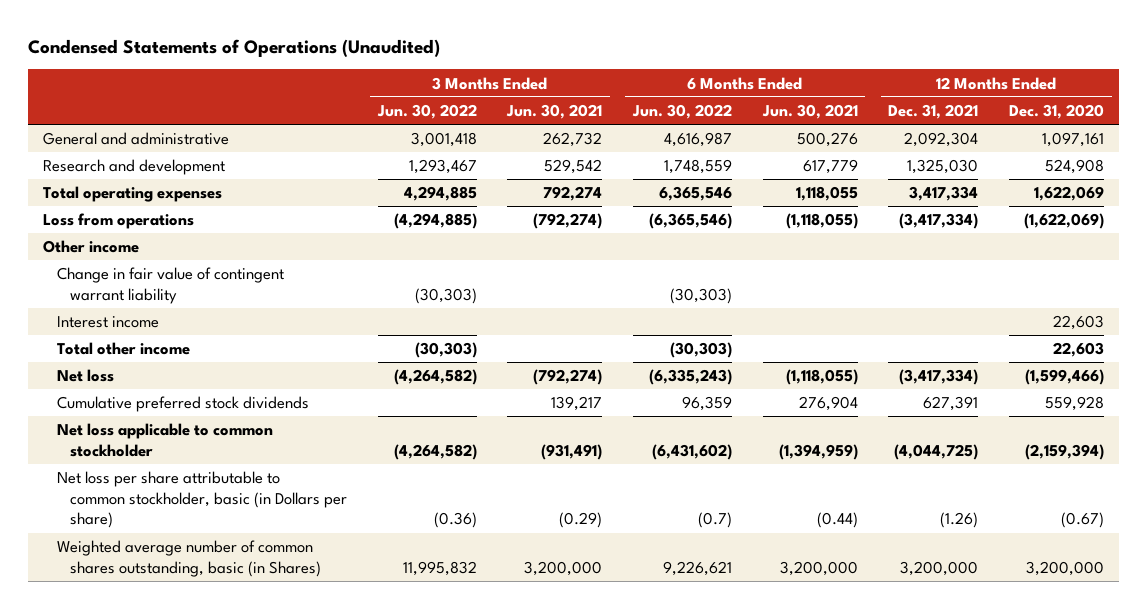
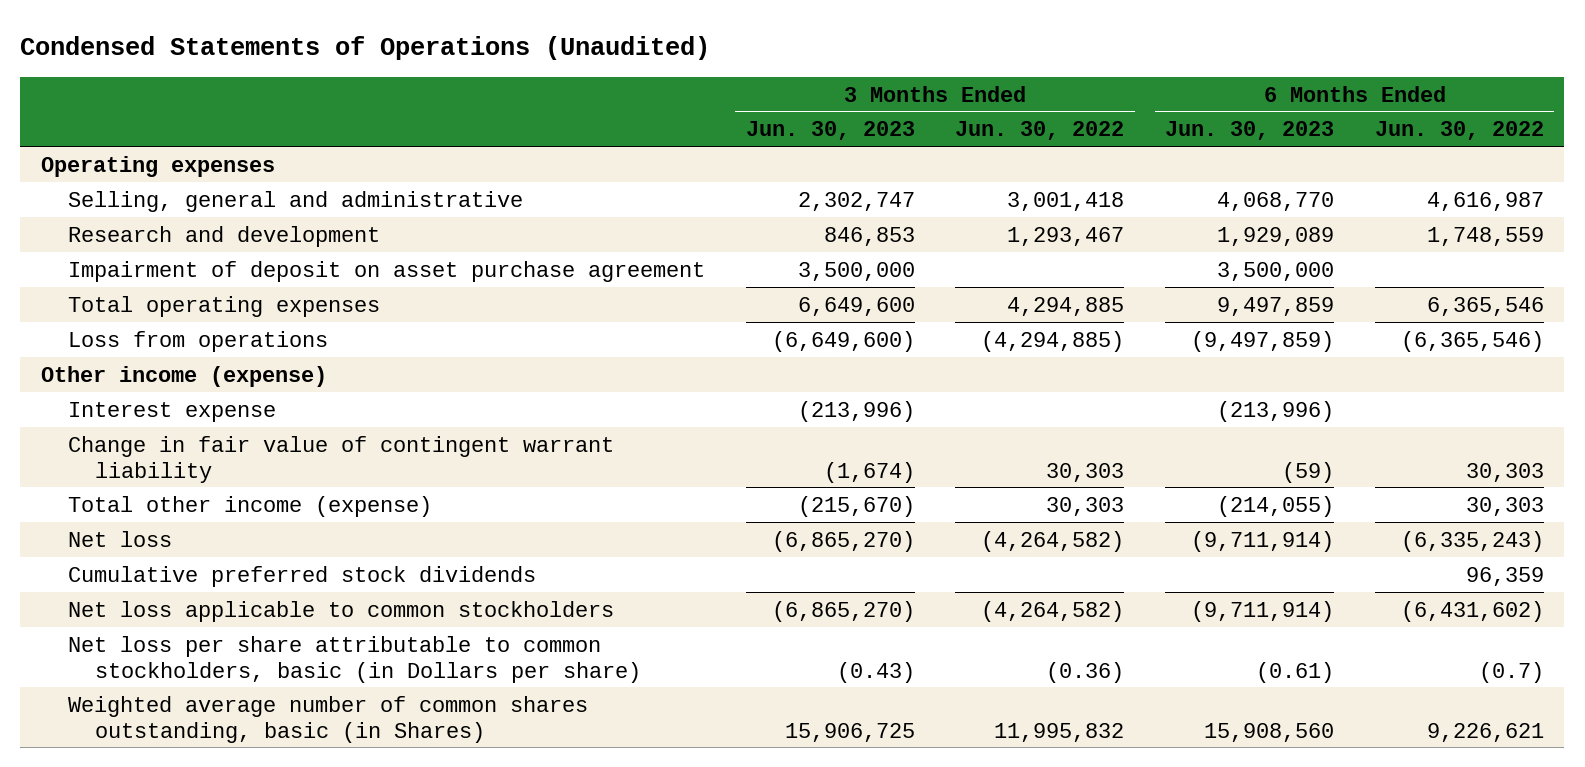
- | 3 Months Ended Jun. 30, 2022 | 3 Months Ended Jun. 30, 2021 | 6 Months Ended Jun. 30, 2022 | 6 Months Ended Jun. 30, 2021 | 12 Months Ended Dec. 31, 2021 | 12 Months Ended Dec. 31, 2020
+ | 3 Months Ended Jun. 30, 2023 | 3 Months Ended Jun. 30, 2022 | 6 Months Ended Jun. 30, 2023 | 6 Months Ended Jun. 30, 2022
- General and administrative | 3,001,418 | 262,732 | 4,616,987 | 500,276 | 2,092,304 | 1,097,161
+ Operating expenses
+ Selling, general and administrative | 2,302,747 | 3,001,418 | 4,068,770 | 4,616,987
+ Impairment of deposit on asset purchase agreement | 3,500,000 | | 3,500,000 |
- Other income
- Change in fair value of contingent warrant liability | (30,303) | | (30,303) | | |
- Interest income | | | | | | 22,603
- Total other income | (30,303) | | (30,303) | | | 22,603
+ Other income (expense)
+ Interest expense | (213,996) | | (213,996) |
+ Change in fair value of contingent warrant liability | (1,674) | 30,303 | (59) | 30,303
+ Total other income (expense) | (215,670) | 30,303 | (214,055) | 30,303
- Net loss applicable to common stockholder | (4,264,582) | (931,491) | (6,431,602) | (1,394,959) | (4,044,725) | (2,159,394)
- Net loss per share attributable to common stockholder, basic (in Dollars per share) | (0.36) | (0.29) | (0.7) | (0.44) | (1.26) | (0.67)
+ Net loss applicable to common stockholders | (6,865,270) | (4,264,582) | (9,711,914) | (6,431,602)
+ Net loss per share attributable to common stockholders, basic (in Dollars per share) | (0.43) | (0.36) | (0.61) | (0.7)

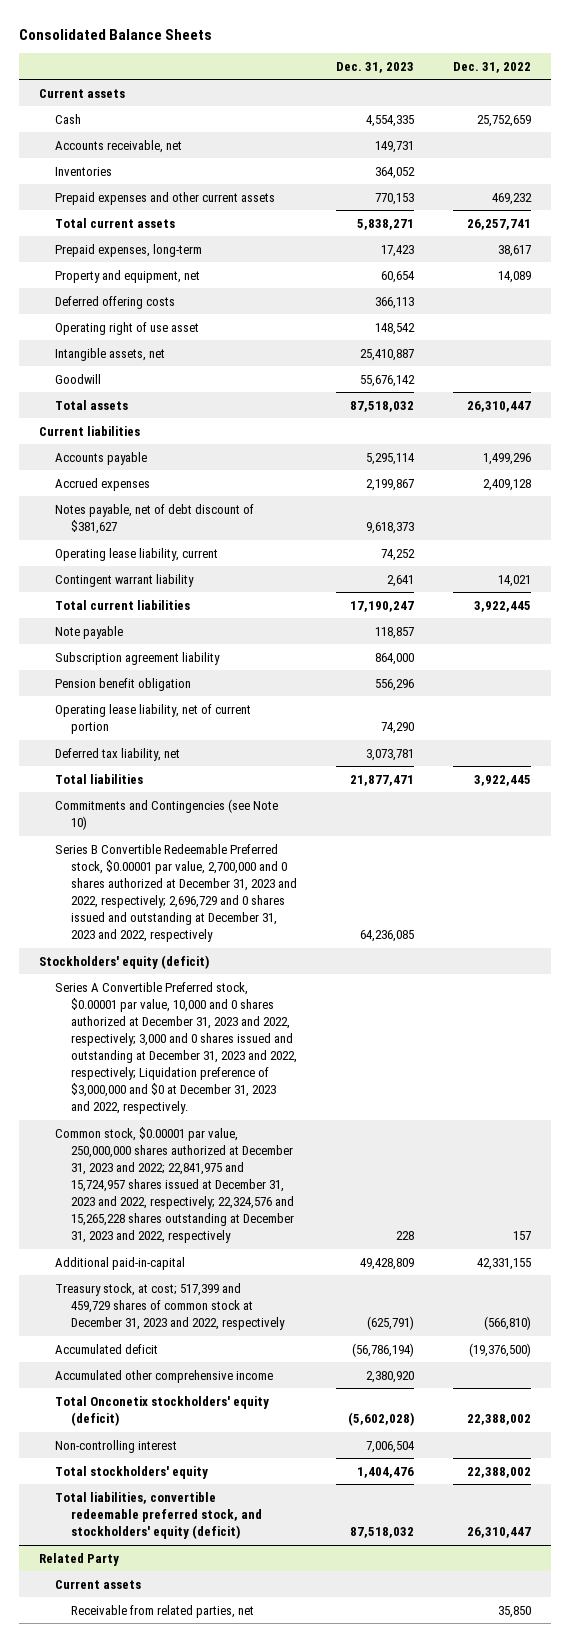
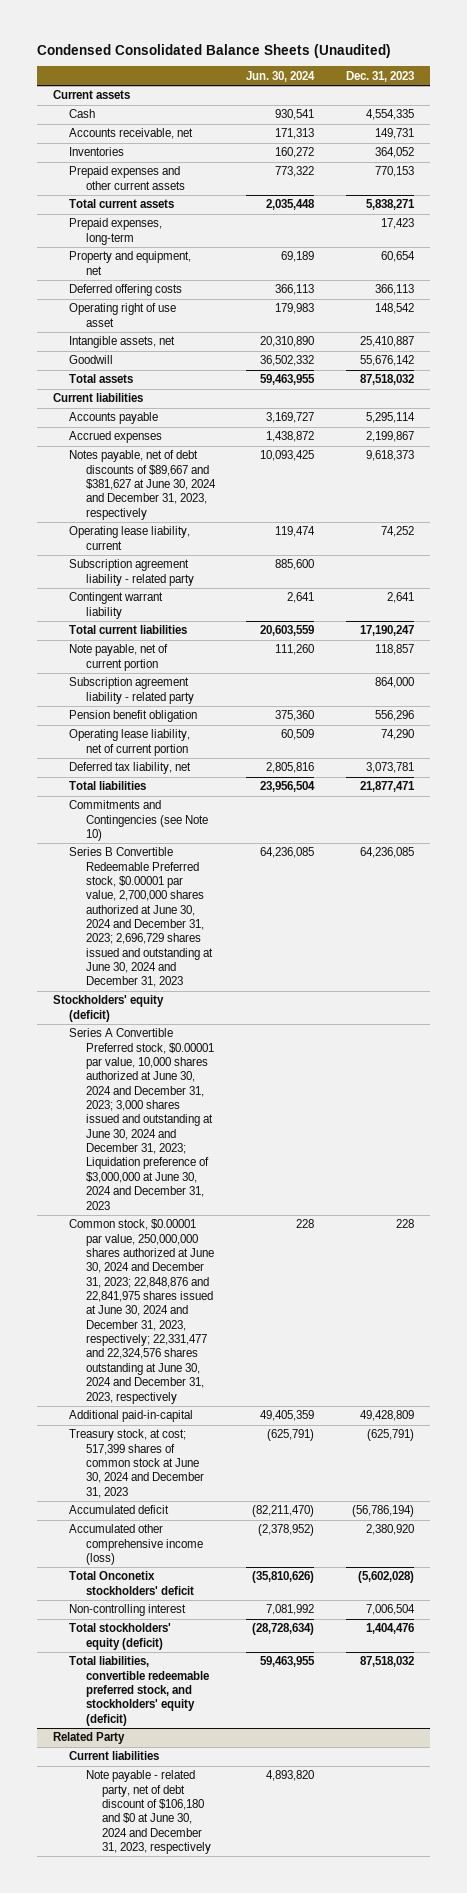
- Consolidated Balance Sheets
+ Condensed Consolidated Balance Sheets (Unaudited)
- | Dec. 31, 2023 | Dec. 31, 2022
+ | Jun. 30, 2024 | Dec. 31, 2023
- Notes payable, net of debt discount of $381,627 | 9,618,373 |
+ Notes payable, net of debt discounts of $89,667 and $381,627 at June 30, 2024 and December 31, 2023, respectively | 10,093,425 | 9,618,373
+ Subscription agreement liability - related party | 885,600 |
- Note payable | 118,857 |
- Subscription agreement liability | 864,000 |
+ Note payable, net of current portion | 111,260 | 118,857
+ Subscription agreement liability - related party | | 864,000
- Series B Convertible Redeemable Preferred stock, $0.00001 par value, 2,700,000 and 0 shares authorized at December 31, 2023 and 2022, respectively; 2,696,729 and 0 shares issued and outstanding at December 31, 2023 and 2022, respectively | 64,236,085 |
+ Series B Convertible Redeemable Preferred stock, $0.00001 par value, 2,700,000 shares authorized at June 30, 2024 and December 31, 2023; 2,696,729 shares issued and outstanding at June 30, 2024 and December 31, 2023 | 64,236,085 | 64,236,085
- Series A Convertible Preferred stock, $0.00001 par value, 10,000 and 0 shares authorized at December 31, 2023 and 2022, respectively; 3,000 and 0 shares issued and outstanding at December 31, 2023 and 2022, respectively; Liquidation preference of $3,000,000 and $0 at December 31, 2023 and 2022, respectively.
- Common stock, $0.00001 par value, 250,000,000 shares authorized at December 31, 2023 and 2022; 22,841,975 and 15,724,957 shares issued at December 31, 2023 and 2022, respectively; 22,324,576 and 15,265,228 shares outstanding at December 31, 2023 and 2022, respectively | 228 | 157
+ Series A Convertible Preferred stock, $0.00001 par value, 10,000 shares authorized at June 30, 2024 and December 31, 2023; 3,000 shares issued and outstanding at June 30, 2024 and December 31, 2023; Liquidation preference of $3,000,000 at June 30, 2024 and December 31, 2023
+ Common stock, $0.00001 par value, 250,000,000 shares authorized at June 30, 2024 and December 31, 2023; 22,848,876 and 22,841,975 shares issued at June 30, 2024 and December 31, 2023, respectively; 22,331,477 and 22,324,576 shares outstanding at June 30, 2024 and December 31, 2023, respectively | 228 | 228
- Treasury stock, at cost; 517,399 and 459,729 shares of common stock at December 31, 2023 and 2022, respectively | (625,791) | (566,810)
+ Treasury stock, at cost; 517,399 shares of common stock at June 30, 2024 and December 31, 2023 | (625,791) | (625,791)
- Accumulated other comprehensive income | 2,380,920 |
- Total Onconetix stockholders' equity (deficit) | (5,602,028) | 22,388,002
+ Accumulated other comprehensive income (loss) | (2,378,952) | 2,380,920
+ Total Onconetix stockholders' deficit | (35,810,626) | (5,602,028)
- Total stockholders' equity | 1,404,476 | 22,388,002
+ Total stockholders' equity (deficit) | (28,728,634) | 1,404,476
@ Related Party
- Current assets
- Receivable from related parties, net | | 35,850
+ Current liabilities
+ Note payable - related party, net of debt discount of $106,180 and $0 at June 30, 2024 and December 31, 2023, respectively | 4,893,820 |

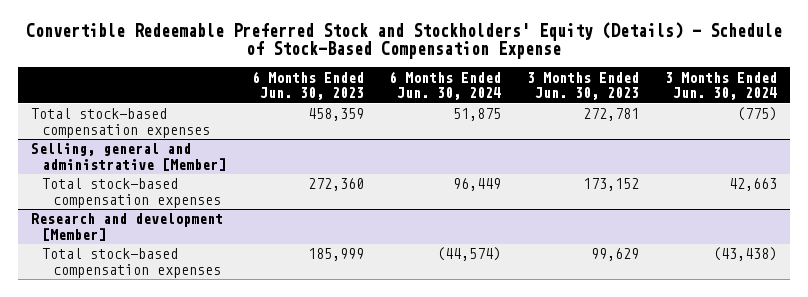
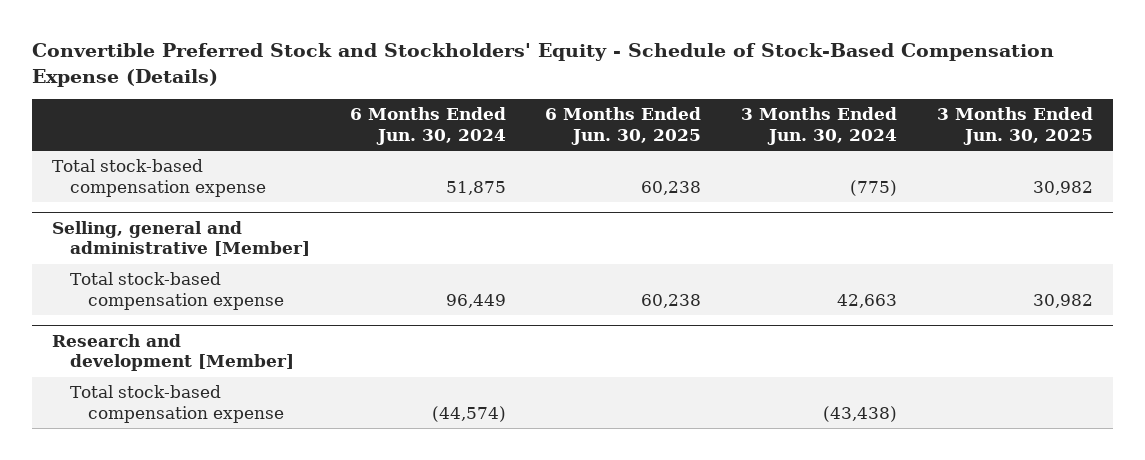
- Convertible Redeemable Preferred Stock and Stockholders' Equity (Details) - Schedule of Stock-Based Compensation Expense
+ Convertible Preferred Stock and Stockholders' Equity - Schedule of Stock-Based Compensation Expense (Details)
- | 6 Months Ended Jun. 30, 2023 | 6 Months Ended Jun. 30, 2024 | 3 Months Ended Jun. 30, 2023 | 3 Months Ended Jun. 30, 2024
+ | 6 Months Ended Jun. 30, 2024 | 6 Months Ended Jun. 30, 2025 | 3 Months Ended Jun. 30, 2024 | 3 Months Ended Jun. 30, 2025
- Total stock-based compensation expenses | 458,359 | 51,875 | 272,781 | (775)
+ Total stock-based compensation expense | 51,875 | 60,238 | (775) | 30,982
@ Selling, general and administrative [Member]
- Total stock-based compensation expenses | 272,360 | 96,449 | 173,152 | 42,663
+ Total stock-based compensation expense | 96,449 | 60,238 | 42,663 | 30,982
@ Research and development [Member]
- Total stock-based compensation expenses | 185,999 | (44,574) | 99,629 | (43,438)
+ Total stock-based compensation expense | (44,574) | | (43,438) |

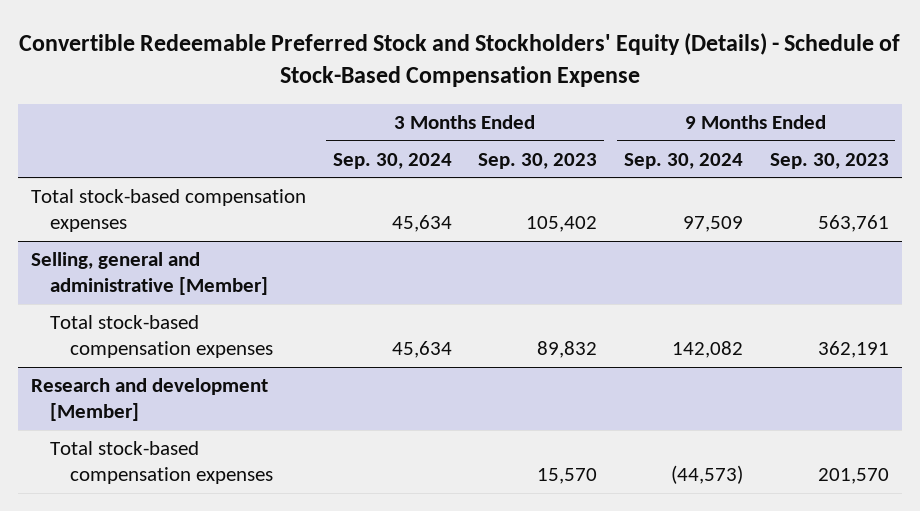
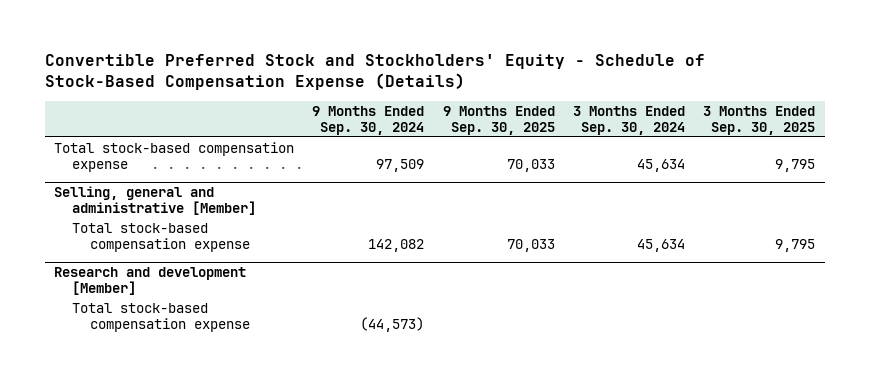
- Convertible Redeemable Preferred Stock and Stockholders' Equity (Details) - Schedule of Stock-Based Compensation Expense
+ Convertible Preferred Stock and Stockholders' Equity - Schedule of Stock-Based Compensation Expense (Details)
- | 3 Months Ended Sep. 30, 2024 | 3 Months Ended Sep. 30, 2023 | 9 Months Ended Sep. 30, 2024 | 9 Months Ended Sep. 30, 2023
+ | 9 Months Ended Sep. 30, 2024 | 9 Months Ended Sep. 30, 2025 | 3 Months Ended Sep. 30, 2024 | 3 Months Ended Sep. 30, 2025
- Total stock-based compensation expenses | 45,634 | 105,402 | 97,509 | 563,761
+ Total stock-based compensation expense | 97,509 | 70,033 | 45,634 | 9,795
@ Selling, general and administrative [Member]
- Total stock-based compensation expenses | 45,634 | 89,832 | 142,082 | 362,191
+ Total stock-based compensation expense | 142,082 | 70,033 | 45,634 | 9,795
@ Research and development [Member]
- Total stock-based compensation expenses | | 15,570 | (44,573) | 201,570
+ Total stock-based compensation expense | (44,573) | | |

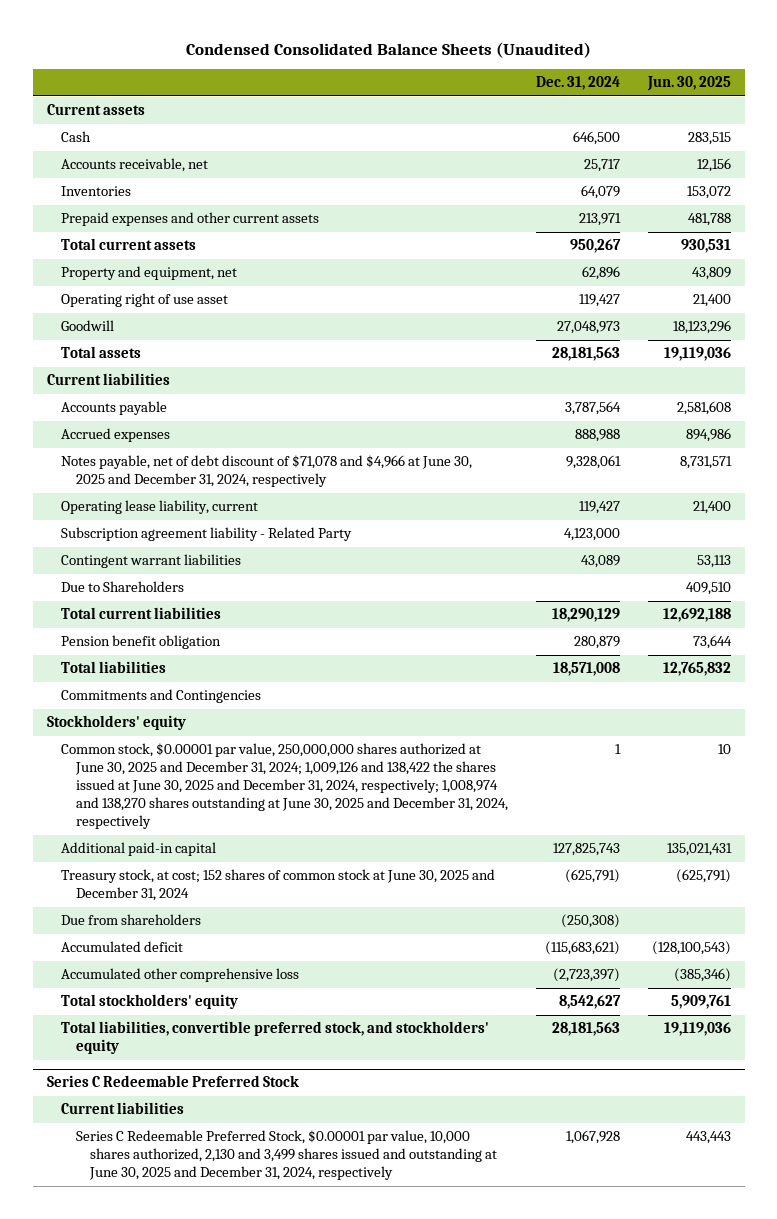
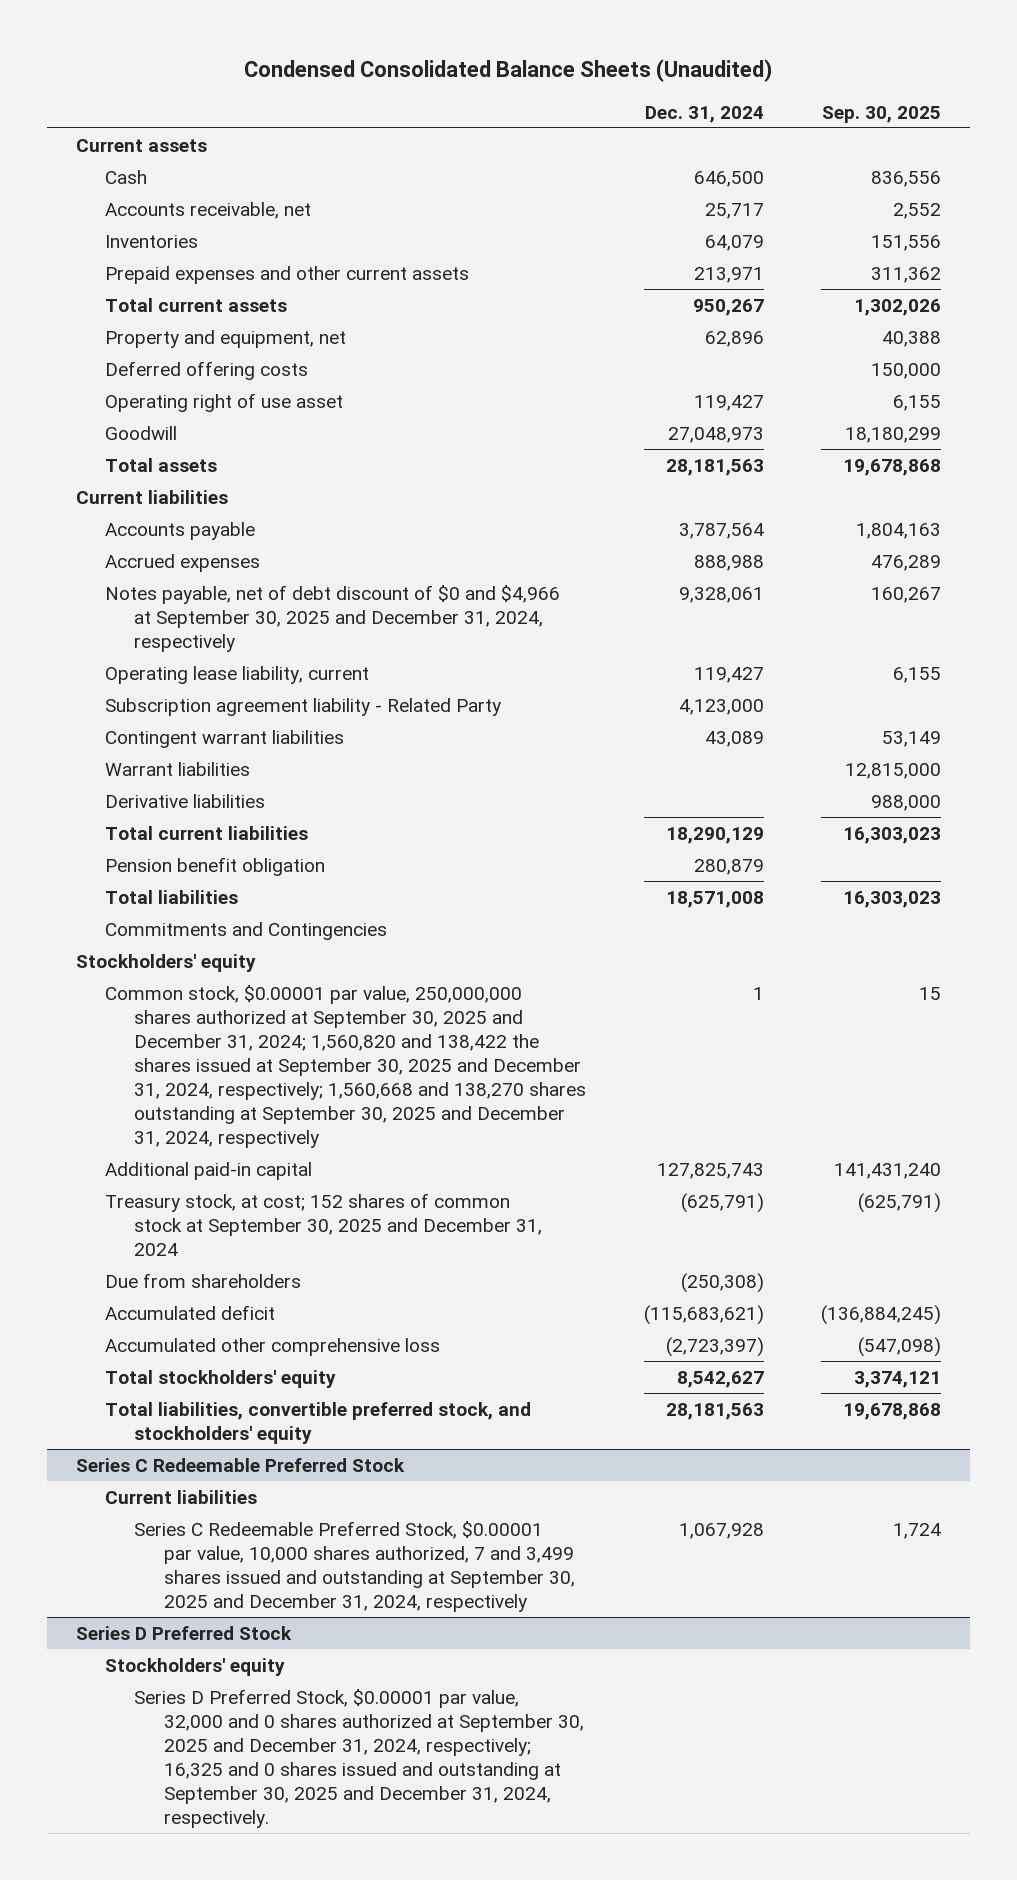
- | Dec. 31, 2024 | Jun. 30, 2025
+ | Dec. 31, 2024 | Sep. 30, 2025
+ Deferred offering costs | | 150,000
- Notes payable, net of debt discount of $71,078 and $4,966 at June 30, 2025 and December 31, 2024, respectively | 9,328,061 | 8,731,571
+ Notes payable, net of debt discount of $0 and $4,966 at September 30, 2025 and December 31, 2024, respectively | 9,328,061 | 160,267
- Due to Shareholders | | 409,510
+ Warrant liabilities | | 12,815,000
+ Derivative liabilities | | 988,000
- Common stock, $0.00001 par value, 250,000,000 shares authorized at June 30, 2025 and December 31, 2024; 1,009,126 and 138,422 the shares issued at June 30, 2025 and December 31, 2024, respectively; 1,008,974 and 138,270 shares outstanding at June 30, 2025 and December 31, 2024, respectively | 1 | 10
+ Common stock, $0.00001 par value, 250,000,000 shares authorized at September 30, 2025 and December 31, 2024; 1,560,820 and 138,422 the shares issued at September 30, 2025 and December 31, 2024, respectively; 1,560,668 and 138,270 shares outstanding at September 30, 2025 and December 31, 2024, respectively | 1 | 15
- Treasury stock, at cost; 152 shares of common stock at June 30, 2025 and December 31, 2024 | (625,791) | (625,791)
+ Treasury stock, at cost; 152 shares of common stock at September 30, 2025 and December 31, 2024 | (625,791) | (625,791)
@ Series C Redeemable Preferred Stock
- Series C Redeemable Preferred Stock, $0.00001 par value, 10,000 shares authorized, 2,130 and 3,499 shares issued and outstanding at June 30, 2025 and December 31, 2024, respectively | 1,067,928 | 443,443
+ Series C Redeemable Preferred Stock, $0.00001 par value, 10,000 shares authorized, 7 and 3,499 shares issued and outstanding at September 30, 2025 and December 31, 2024, respectively | 1,067,928 | 1,724
+ Series D Preferred Stock
+ Stockholders' equity
+ Series D Preferred Stock, $0.00001 par value, 32,000 and 0 shares authorized at September 30, 2025 and December 31, 2024, respectively; 16,325 and 0 shares issued and outstanding at September 30, 2025 and December 31, 2024, respectively.

